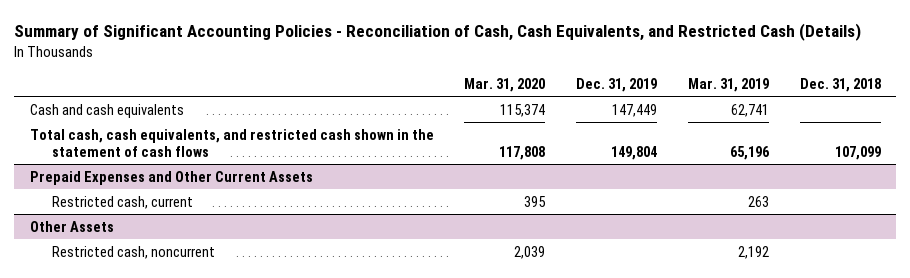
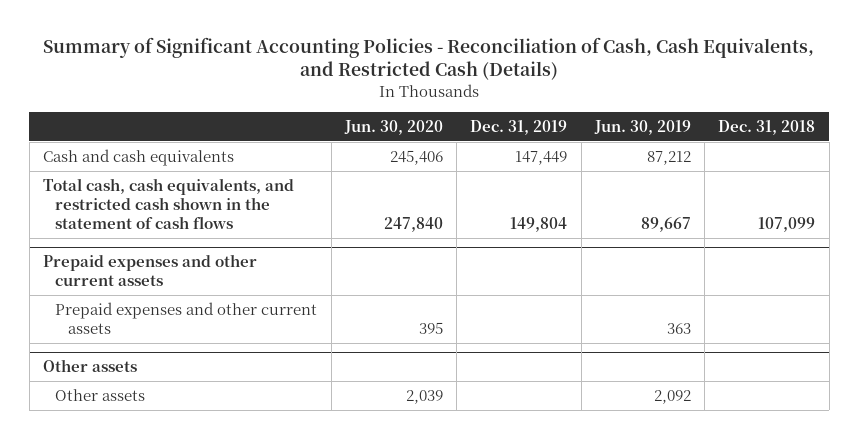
- | Mar. 31, 2020 | Dec. 31, 2019 | Mar. 31, 2019 | Dec. 31, 2018
+ | Jun. 30, 2020 | Dec. 31, 2019 | Jun. 30, 2019 | Dec. 31, 2018
- Prepaid Expenses and Other Current Assets
- Restricted cash, current | 395 | | 263 |
- Other Assets
- Restricted cash, noncurrent | 2,039 | | 2,192 |
+ Prepaid expenses and other current assets
+ Prepaid expenses and other current assets | 395 | | 363 |
+ Other assets
+ Other assets | 2,039 | | 2,092 |

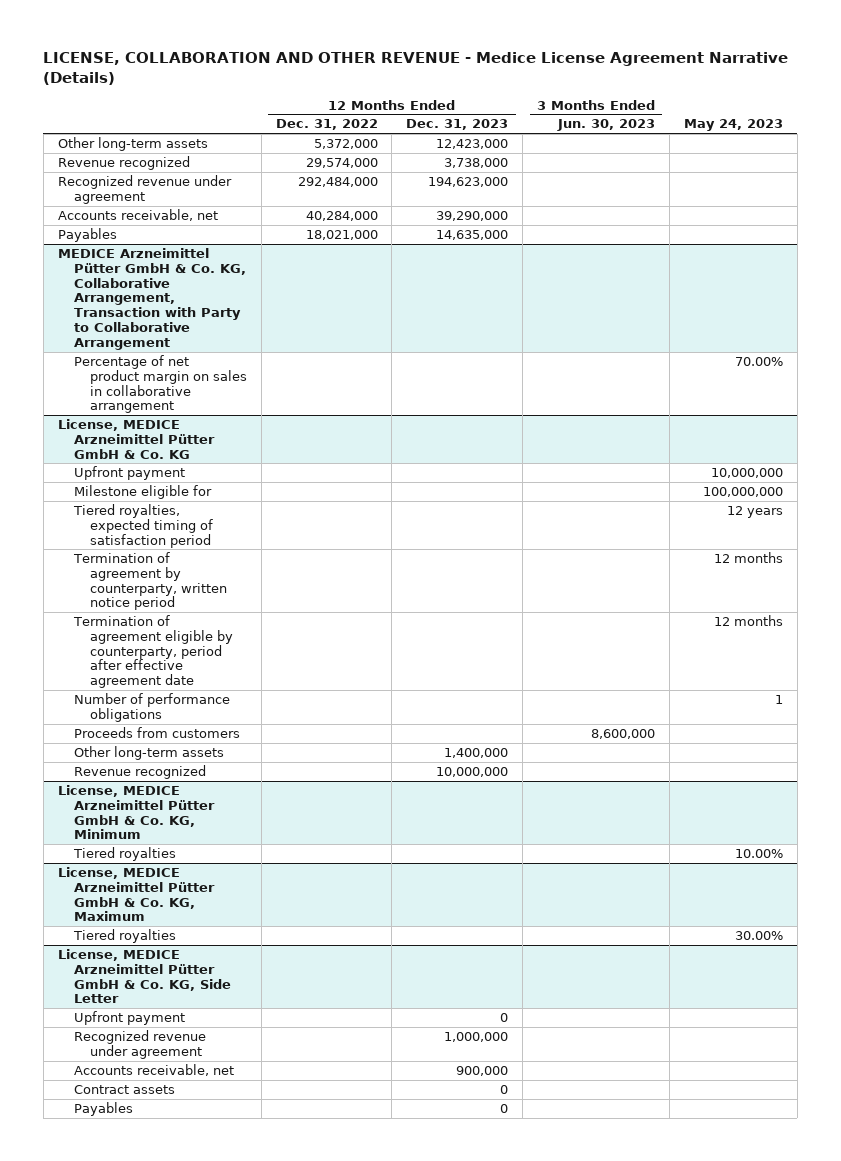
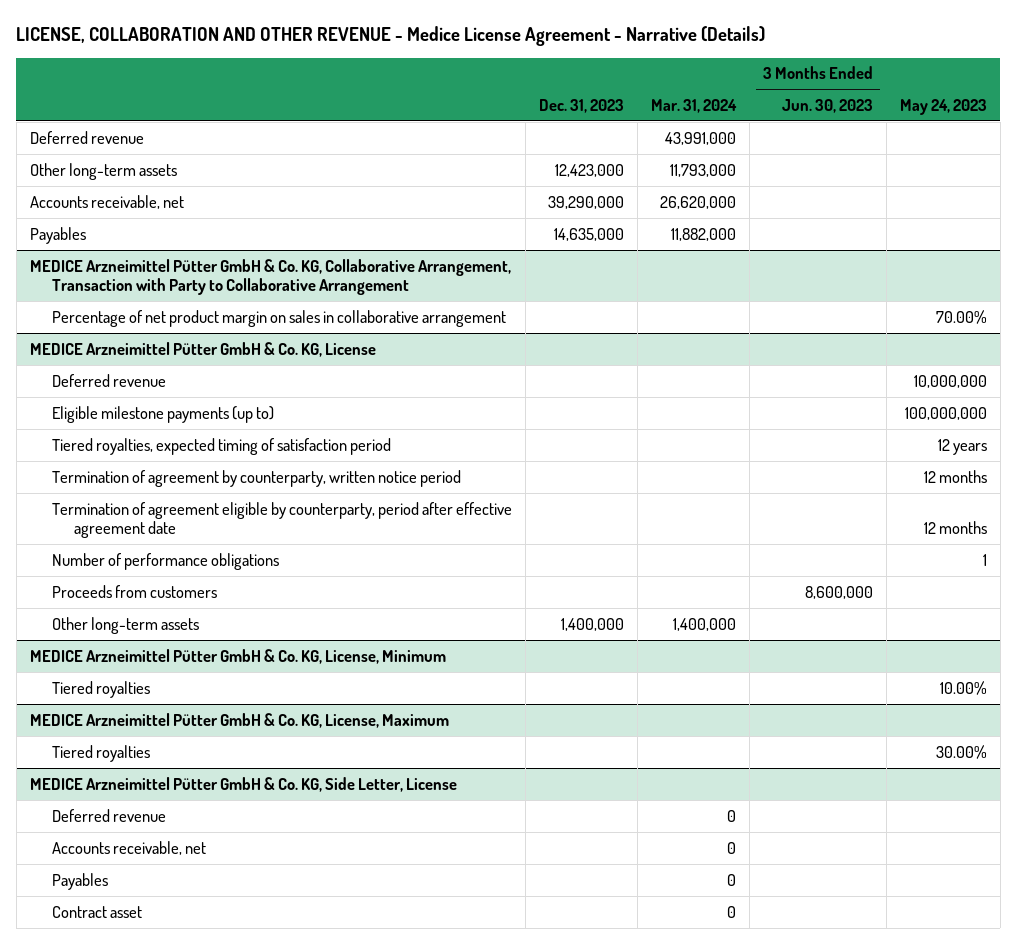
- LICENSE, COLLABORATION AND OTHER REVENUE - Medice License Agreement Narrative (Details)
+ LICENSE, COLLABORATION AND OTHER REVENUE - Medice License Agreement - Narrative (Details)
- | 12 Months Ended Dec. 31, 2022 | 12 Months Ended Dec. 31, 2023 | 3 Months Ended Jun. 30, 2023 | May 24, 2023
+ | Dec. 31, 2023 | Mar. 31, 2024 | 3 Months Ended Jun. 30, 2023 | May 24, 2023
+ Deferred revenue | | 43,991,000 | |
- Revenue recognized | 29,574,000 | 3,738,000 | |
- Recognized revenue under agreement | 292,484,000 | 194,623,000 | |
- License, MEDICE Arzneimittel Pütter GmbH & Co. KG
- Upfront payment | | | | 10,000,000
- Milestone eligible for | | | | 100,000,000
+ MEDICE Arzneimittel Pütter GmbH & Co. KG, License
+ Deferred revenue | | | | 10,000,000
+ Eligible milestone payments (up to) | | | | 100,000,000
- Revenue recognized | | 10,000,000 | |
- License, MEDICE Arzneimittel Pütter GmbH & Co. KG, Minimum
+ MEDICE Arzneimittel Pütter GmbH & Co. KG, License, Minimum
- License, MEDICE Arzneimittel Pütter GmbH & Co. KG, Maximum
+ MEDICE Arzneimittel Pütter GmbH & Co. KG, License, Maximum
- License, MEDICE Arzneimittel Pütter GmbH & Co. KG, Side Letter
- Upfront payment | | 0 | |
- Recognized revenue under agreement | | 1,000,000 | |
+ MEDICE Arzneimittel Pütter GmbH & Co. KG, Side Letter, License
+ Deferred revenue | | 0 | |
- Contract assets | | 0 | |
+ Contract asset | | 0 | |

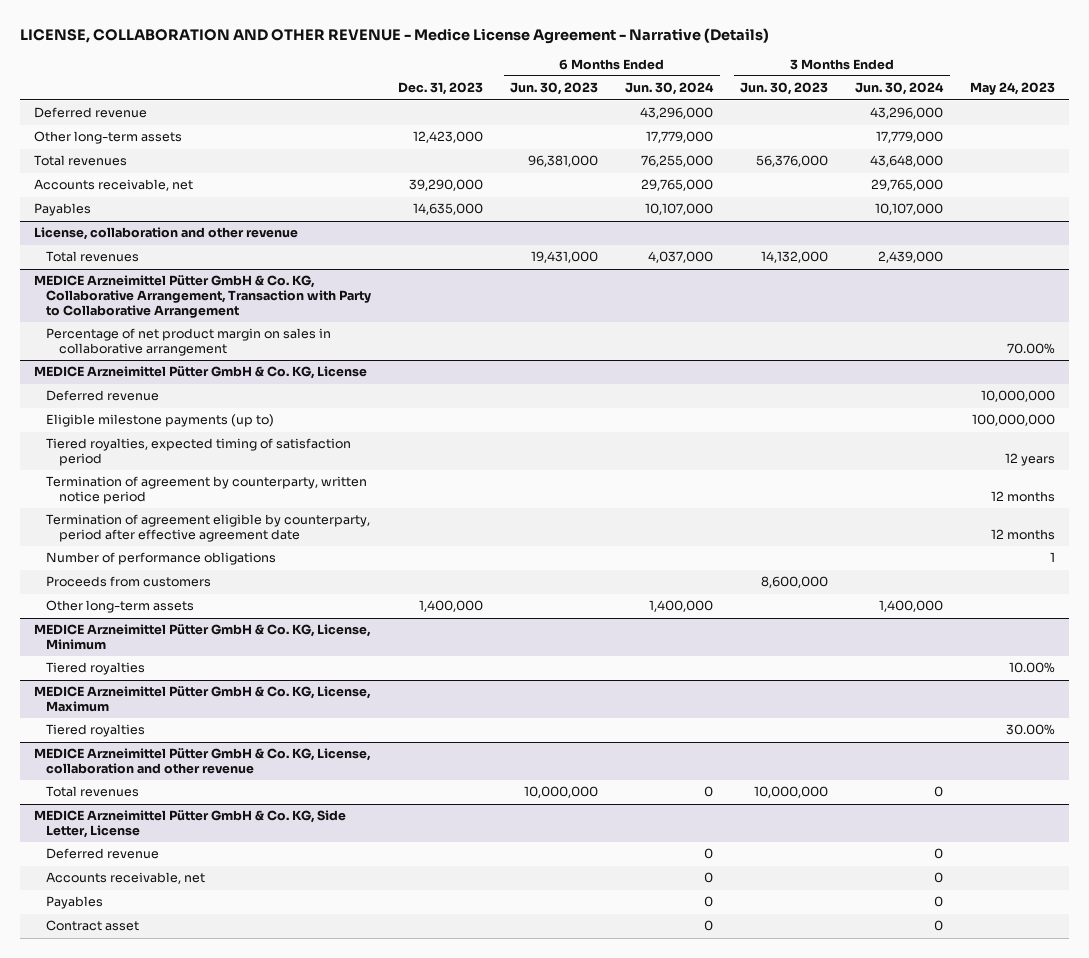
- | Dec. 31, 2023 | Mar. 31, 2024 | 3 Months Ended Jun. 30, 2023 | May 24, 2023
+ | Dec. 31, 2023 | 6 Months Ended Jun. 30, 2023 | 6 Months Ended Jun. 30, 2024 | 3 Months Ended Jun. 30, 2023 | 3 Months Ended Jun. 30, 2024 | May 24, 2023
+ Total revenues | | 96,381,000 | 76,255,000 | 56,376,000 | 43,648,000 |
+ License, collaboration and other revenue
+ Total revenues | | 19,431,000 | 4,037,000 | 14,132,000 | 2,439,000 |
+ MEDICE Arzneimittel Pütter GmbH & Co. KG, License, collaboration and other revenue
+ Total revenues | | 10,000,000 | 0 | 10,000,000 | 0 |

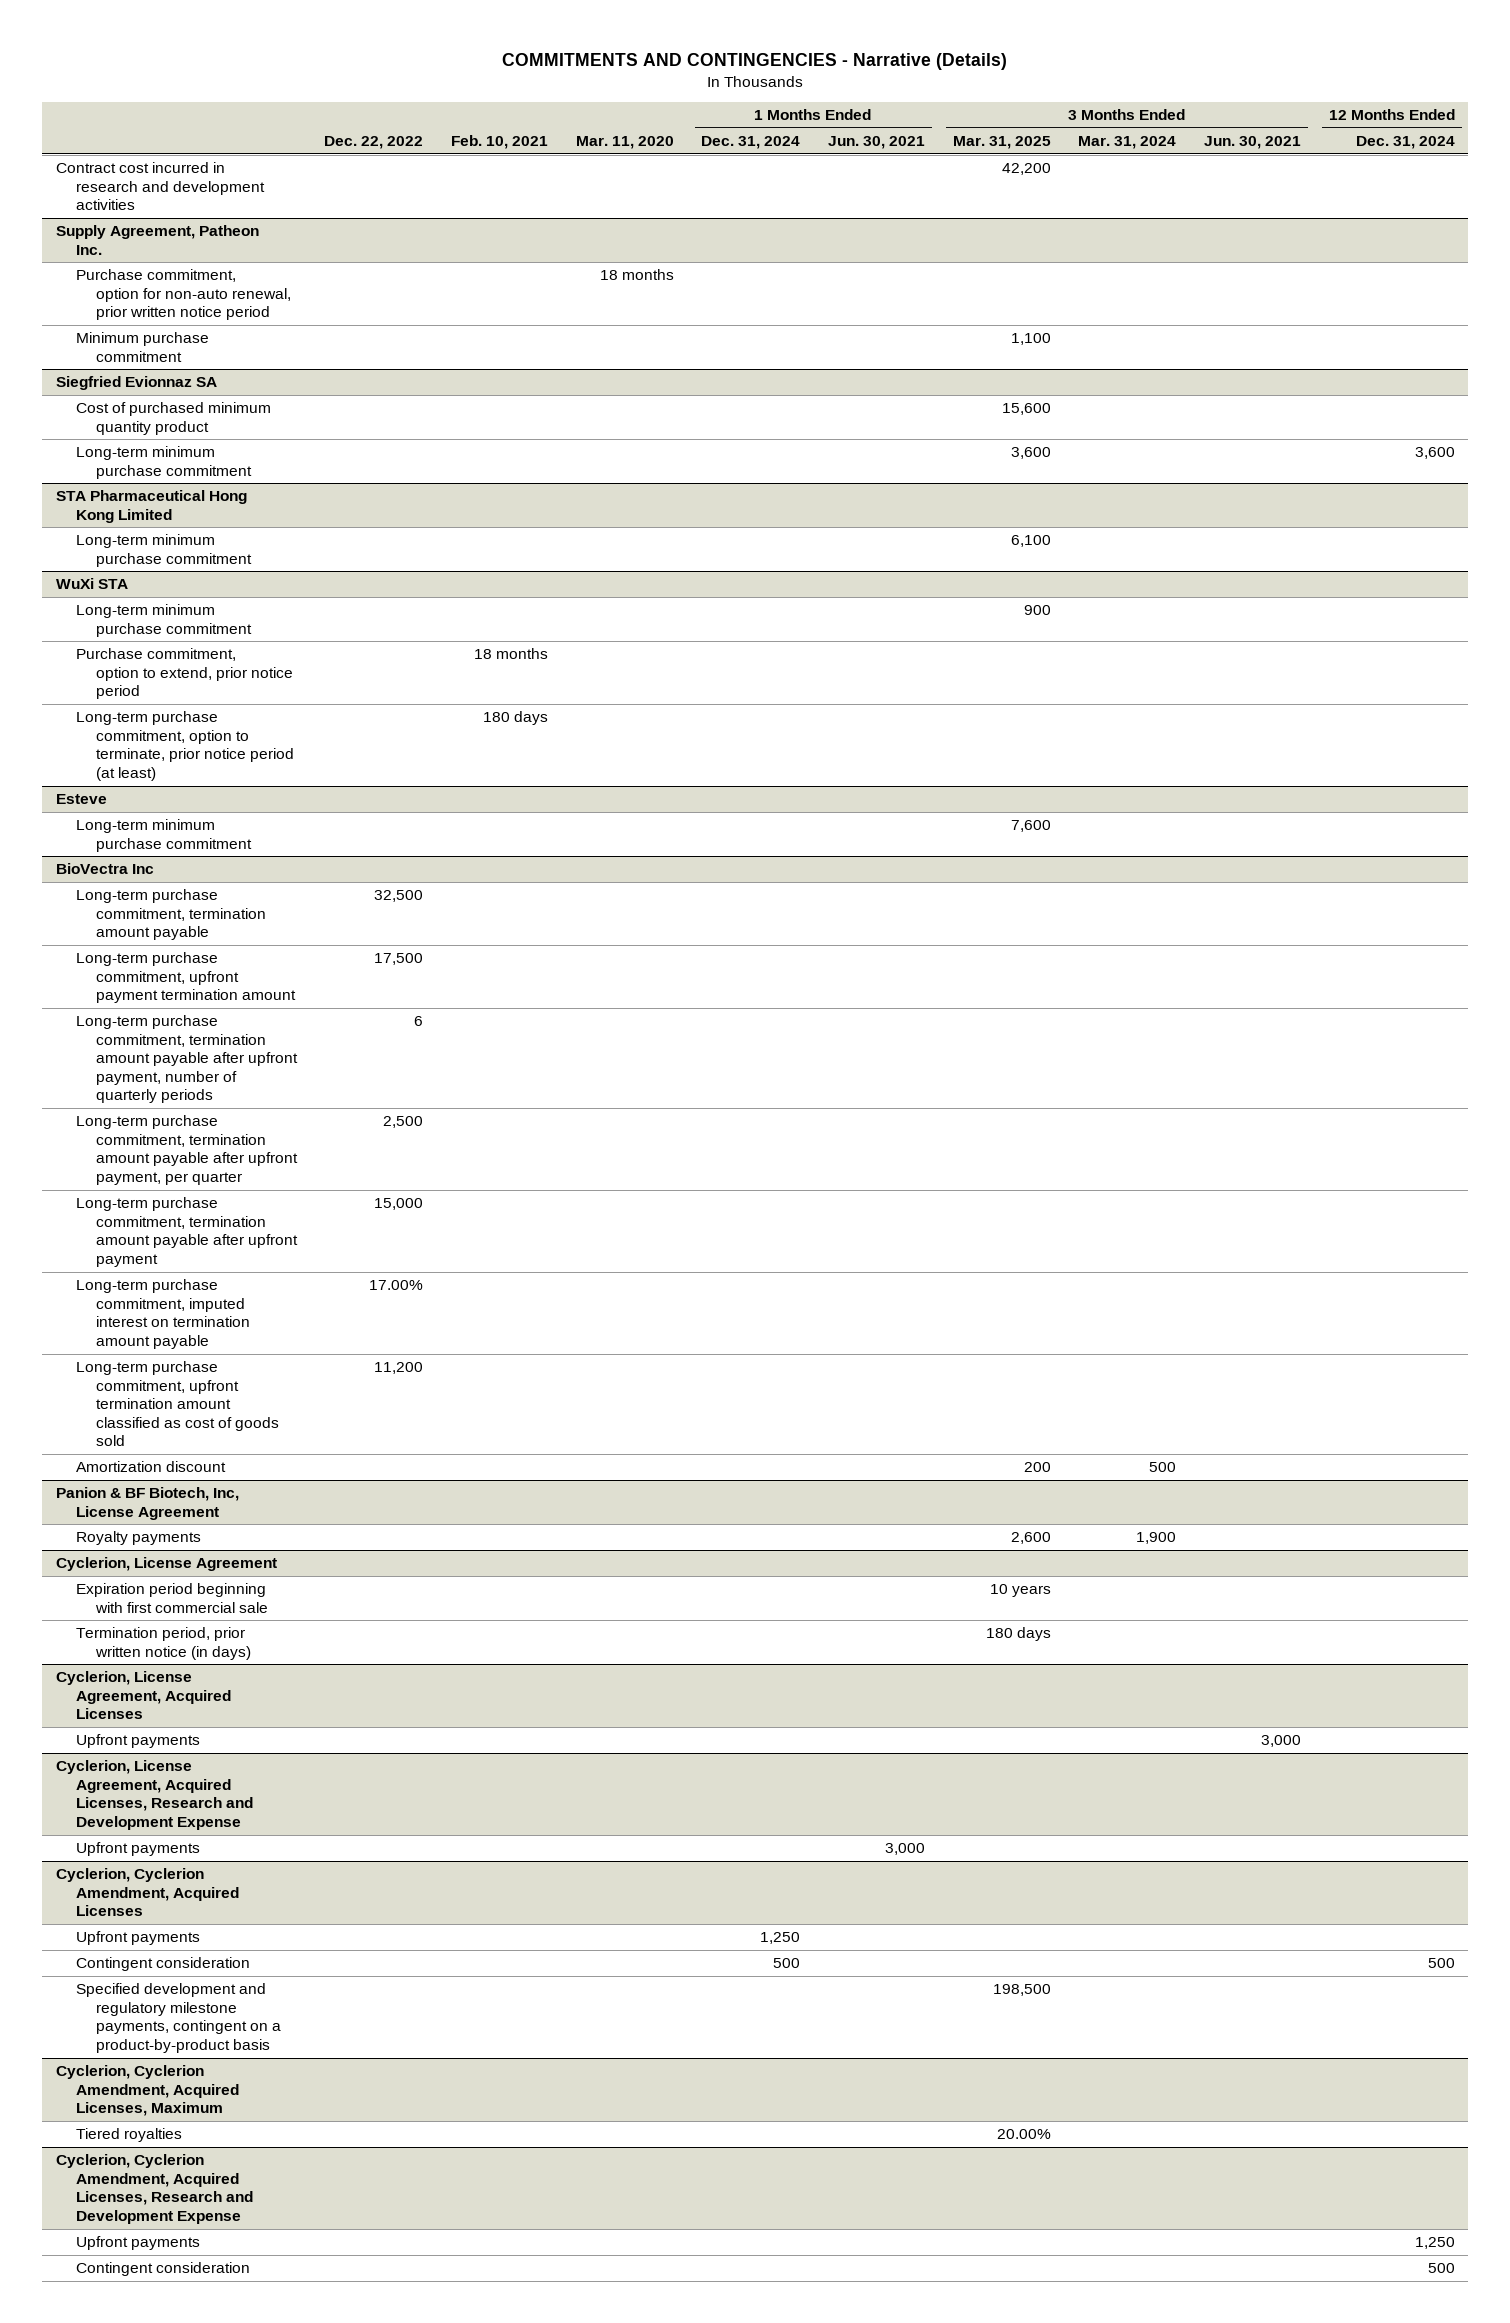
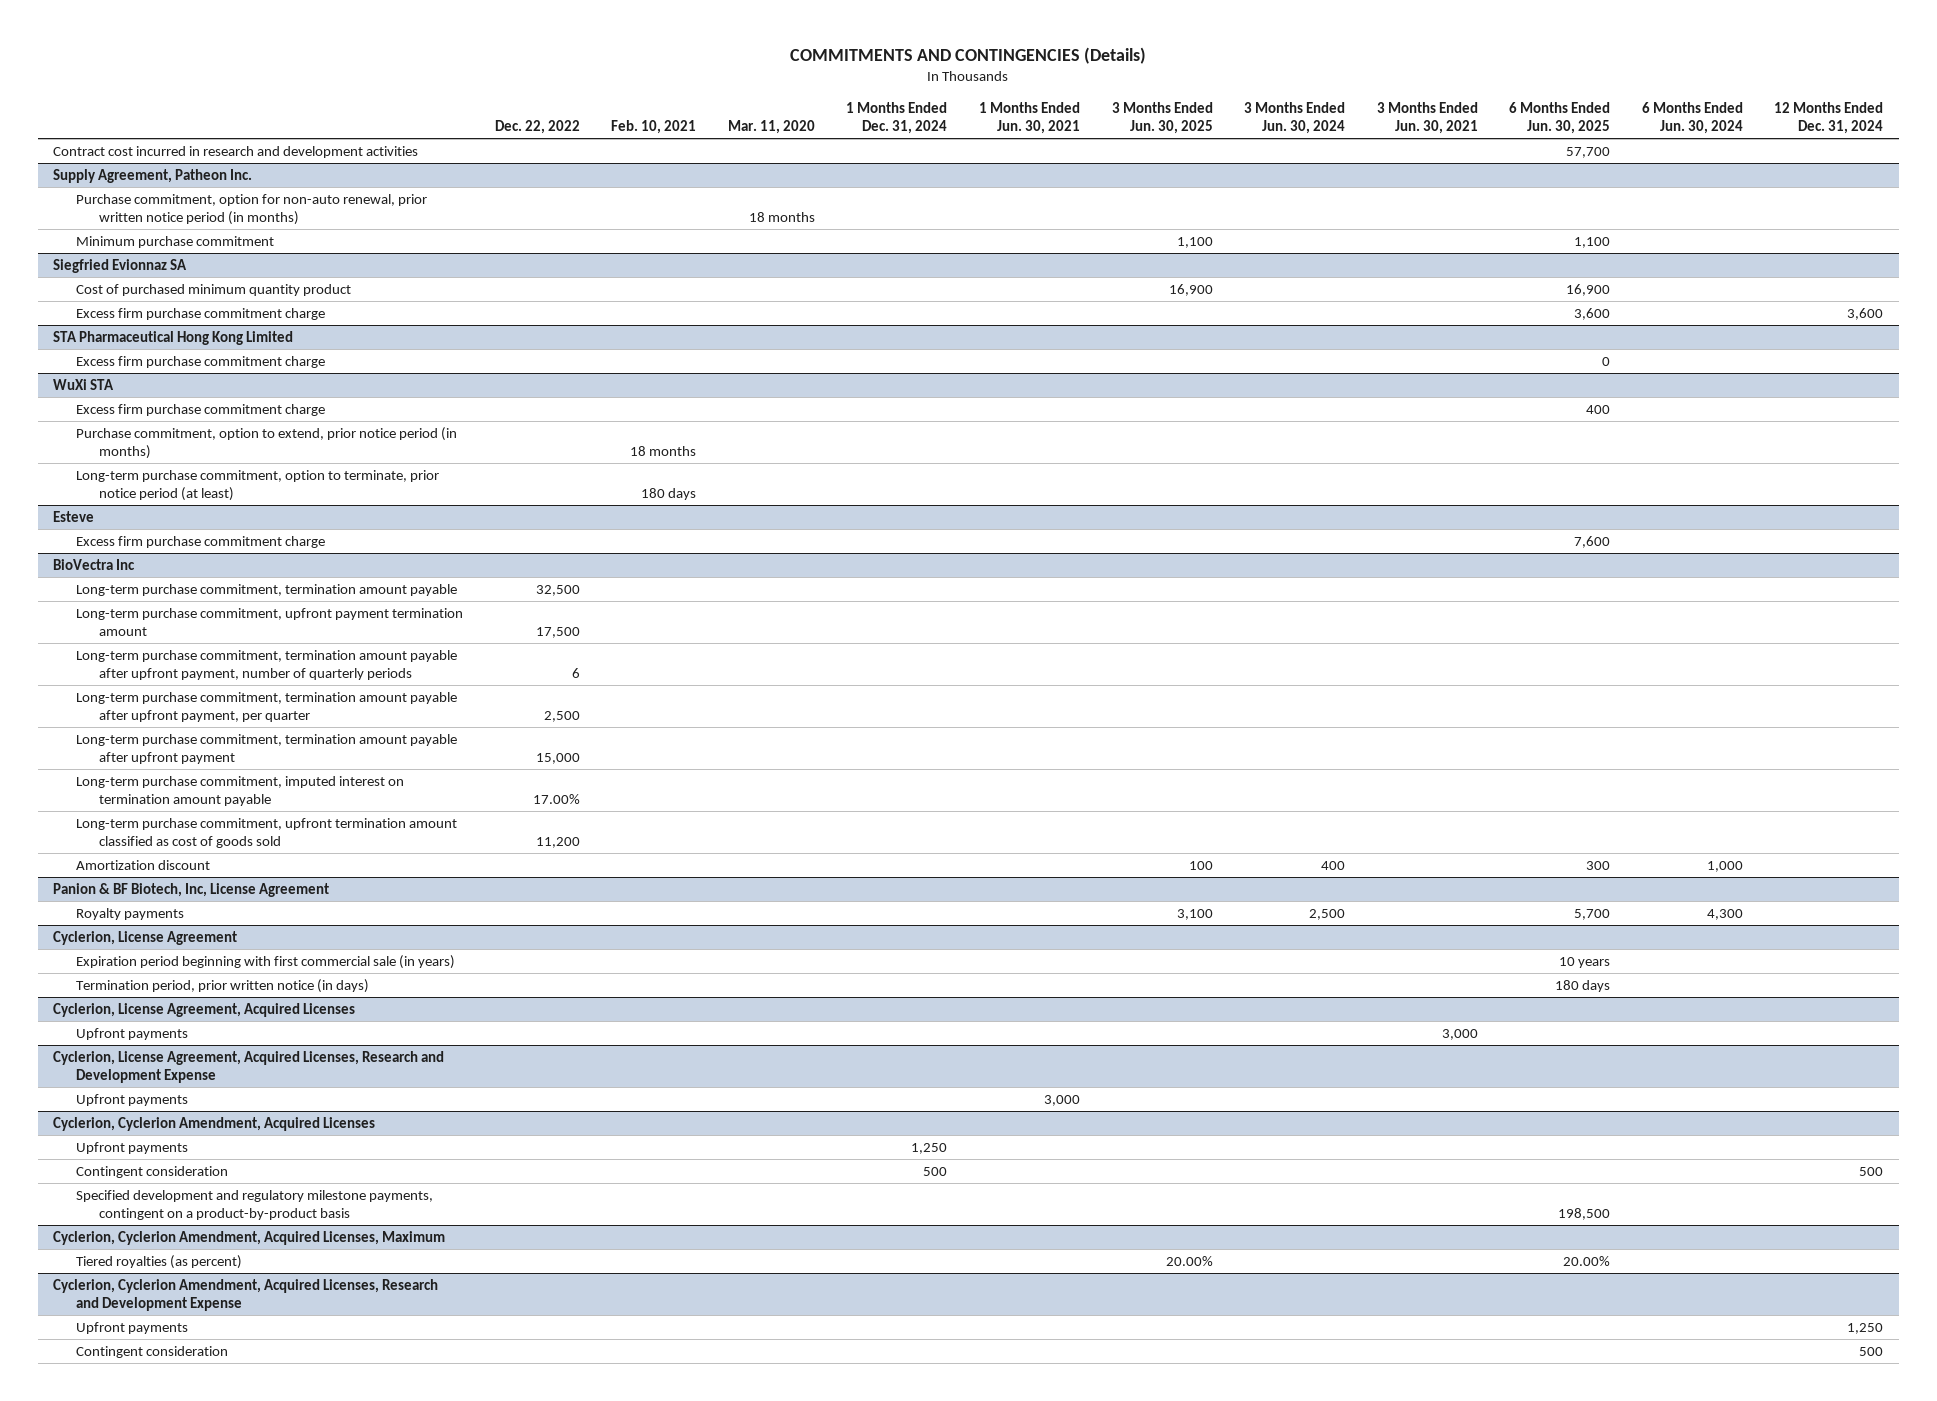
- COMMITMENTS AND CONTINGENCIES - Narrative (Details)
+ COMMITMENTS AND CONTINGENCIES (Details)
- | Dec. 22, 2022 | Feb. 10, 2021 | Mar. 11, 2020 | 1 Months Ended Dec. 31, 2024 | 1 Months Ended Jun. 30, 2021 | 3 Months Ended Mar. 31, 2025 | 3 Months Ended Mar. 31, 2024 | 3 Months Ended Jun. 30, 2021 | 12 Months Ended Dec. 31, 2024
+ | Dec. 22, 2022 | Feb. 10, 2021 | Mar. 11, 2020 | 1 Months Ended Dec. 31, 2024 | 1 Months Ended Jun. 30, 2021 | 3 Months Ended Jun. 30, 2025 | 3 Months Ended Jun. 30, 2024 | 3 Months Ended Jun. 30, 2021 | 6 Months Ended Jun. 30, 2025 | 6 Months Ended Jun. 30, 2024 | 12 Months Ended Dec. 31, 2024
@ Supply Agreement, Patheon Inc.
- Purchase commitment, option for non-auto renewal, prior written notice period | | | 18 months | | | | | |
+ Purchase commitment, option for non-auto renewal, prior written notice period (in months) | | | 18 months | | | | | | | |
@ Siegfried Evionnaz SA
- Long-term minimum purchase commitment | | | | | | 3,600 | | | 3,600
+ Excess firm purchase commitment charge | | | | | | | | | 3,600 | | 3,600
@ STA Pharmaceutical Hong Kong Limited
- Long-term minimum purchase commitment | | | | | | 6,100 | | |
+ Excess firm purchase commitment charge | | | | | | | | | 0 | |
@ WuXi STA
- Long-term minimum purchase commitment | | | | | | 900 | | |
- Purchase commitment, option to extend, prior notice period | | 18 months | | | | | | |
+ Excess firm purchase commitment charge | | | | | | | | | 400 | |
+ Purchase commitment, option to extend, prior notice period (in months) | | 18 months | | | | | | | | |
@ Esteve
- Long-term minimum purchase commitment | | | | | | 7,600 | | |
+ Excess firm purchase commitment charge | | | | | | | | | 7,600 | |
@ Cyclerion, License Agreement
- Expiration period beginning with first commercial sale | | | | | | 10 years | | |
+ Expiration period beginning with first commercial sale (in years) | | | | | | | | | 10 years | |
@ Cyclerion, Cyclerion Amendment, Acquired Licenses, Maximum
- Tiered royalties | | | | | | 20.00% | | |
+ Tiered royalties (as percent) | | | | | | 20.00% | | | 20.00% | |

